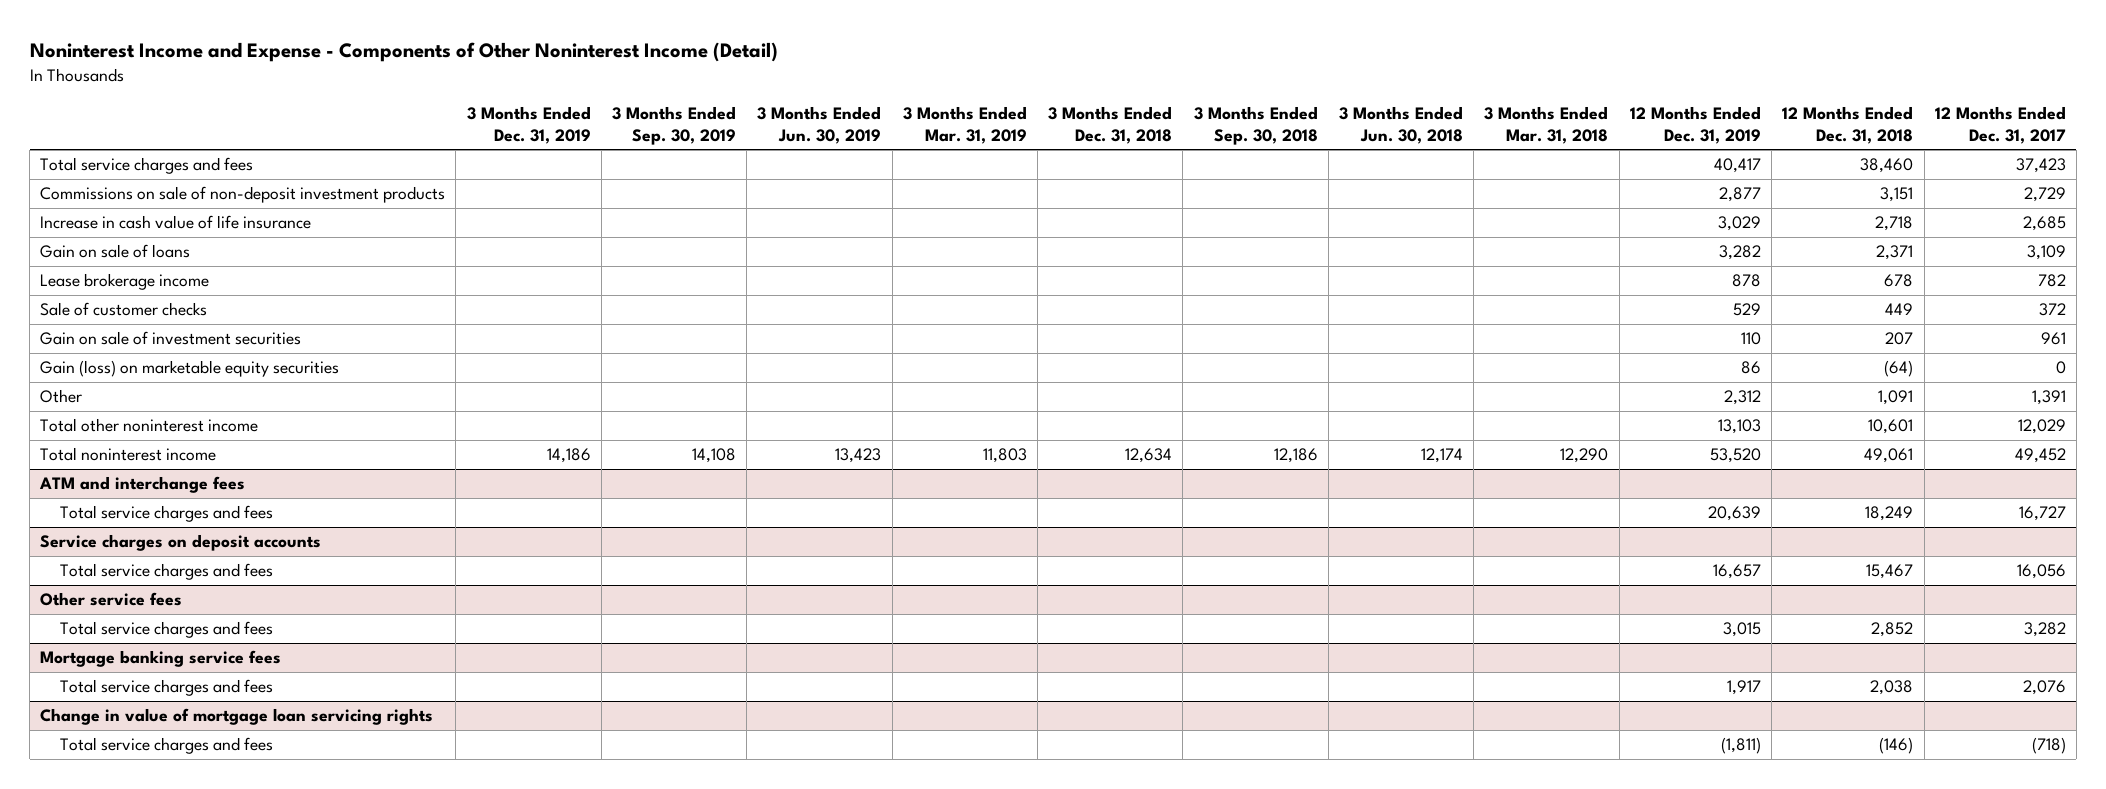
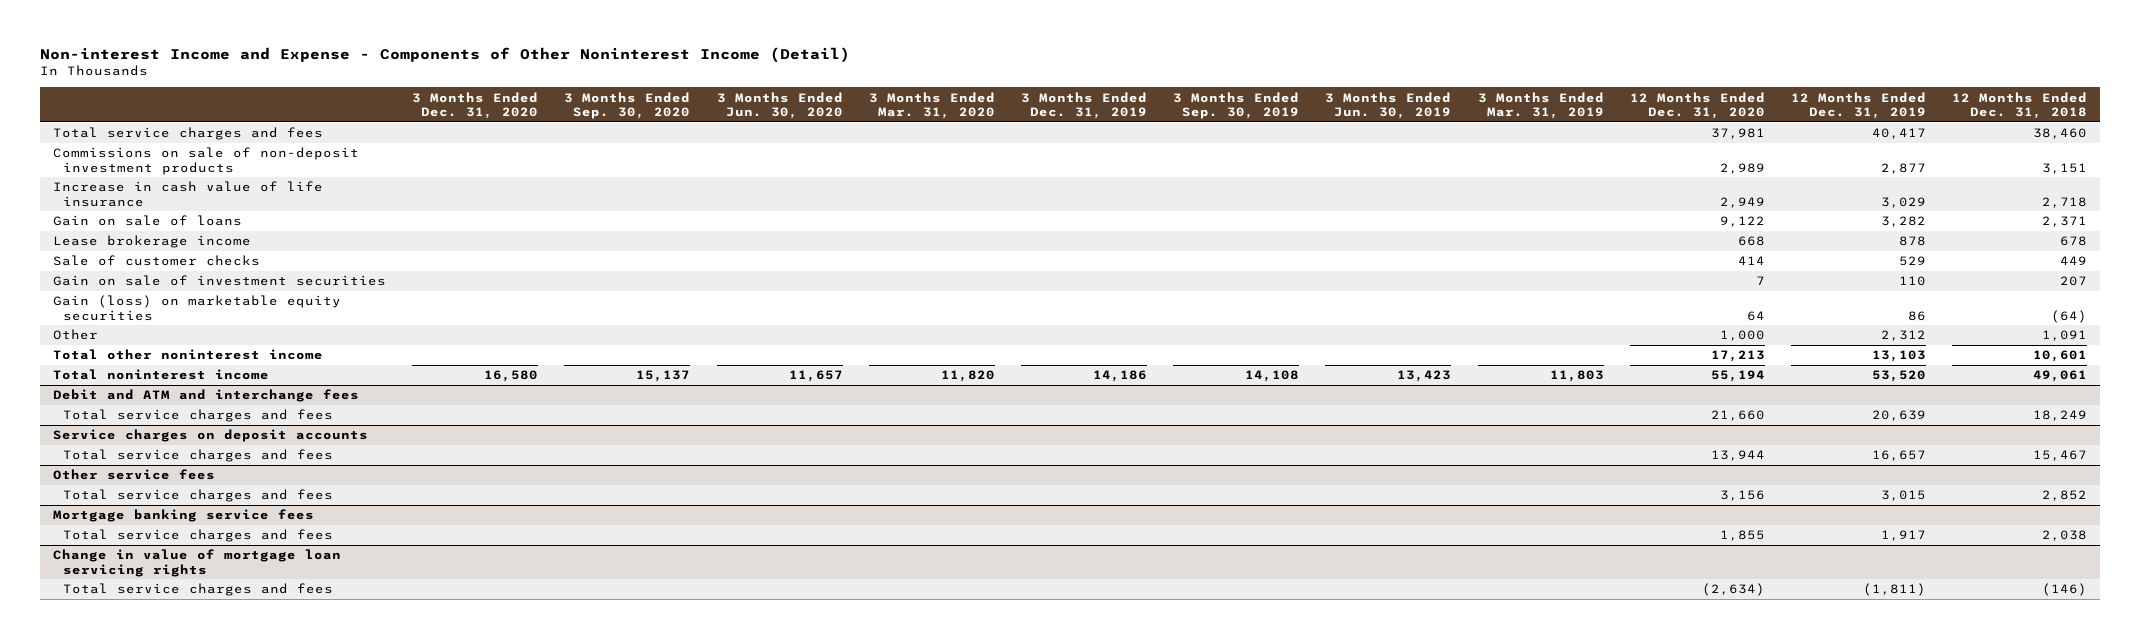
- Noninterest Income and Expense - Components of Other Noninterest Income (Detail)
+ Non-interest Income and Expense - Components of Other Noninterest Income (Detail)
- | 3 Months Ended Dec. 31, 2019 | 3 Months Ended Sep. 30, 2019 | 3 Months Ended Jun. 30, 2019 | 3 Months Ended Mar. 31, 2019 | 3 Months Ended Dec. 31, 2018 | 3 Months Ended Sep. 30, 2018 | 3 Months Ended Jun. 30, 2018 | 3 Months Ended Mar. 31, 2018 | 12 Months Ended Dec. 31, 2019 | 12 Months Ended Dec. 31, 2018 | 12 Months Ended Dec. 31, 2017
+ | 3 Months Ended Dec. 31, 2020 | 3 Months Ended Sep. 30, 2020 | 3 Months Ended Jun. 30, 2020 | 3 Months Ended Mar. 31, 2020 | 3 Months Ended Dec. 31, 2019 | 3 Months Ended Sep. 30, 2019 | 3 Months Ended Jun. 30, 2019 | 3 Months Ended Mar. 31, 2019 | 12 Months Ended Dec. 31, 2020 | 12 Months Ended Dec. 31, 2019 | 12 Months Ended Dec. 31, 2018
- ATM and interchange fees
+ Debit and ATM and interchange fees

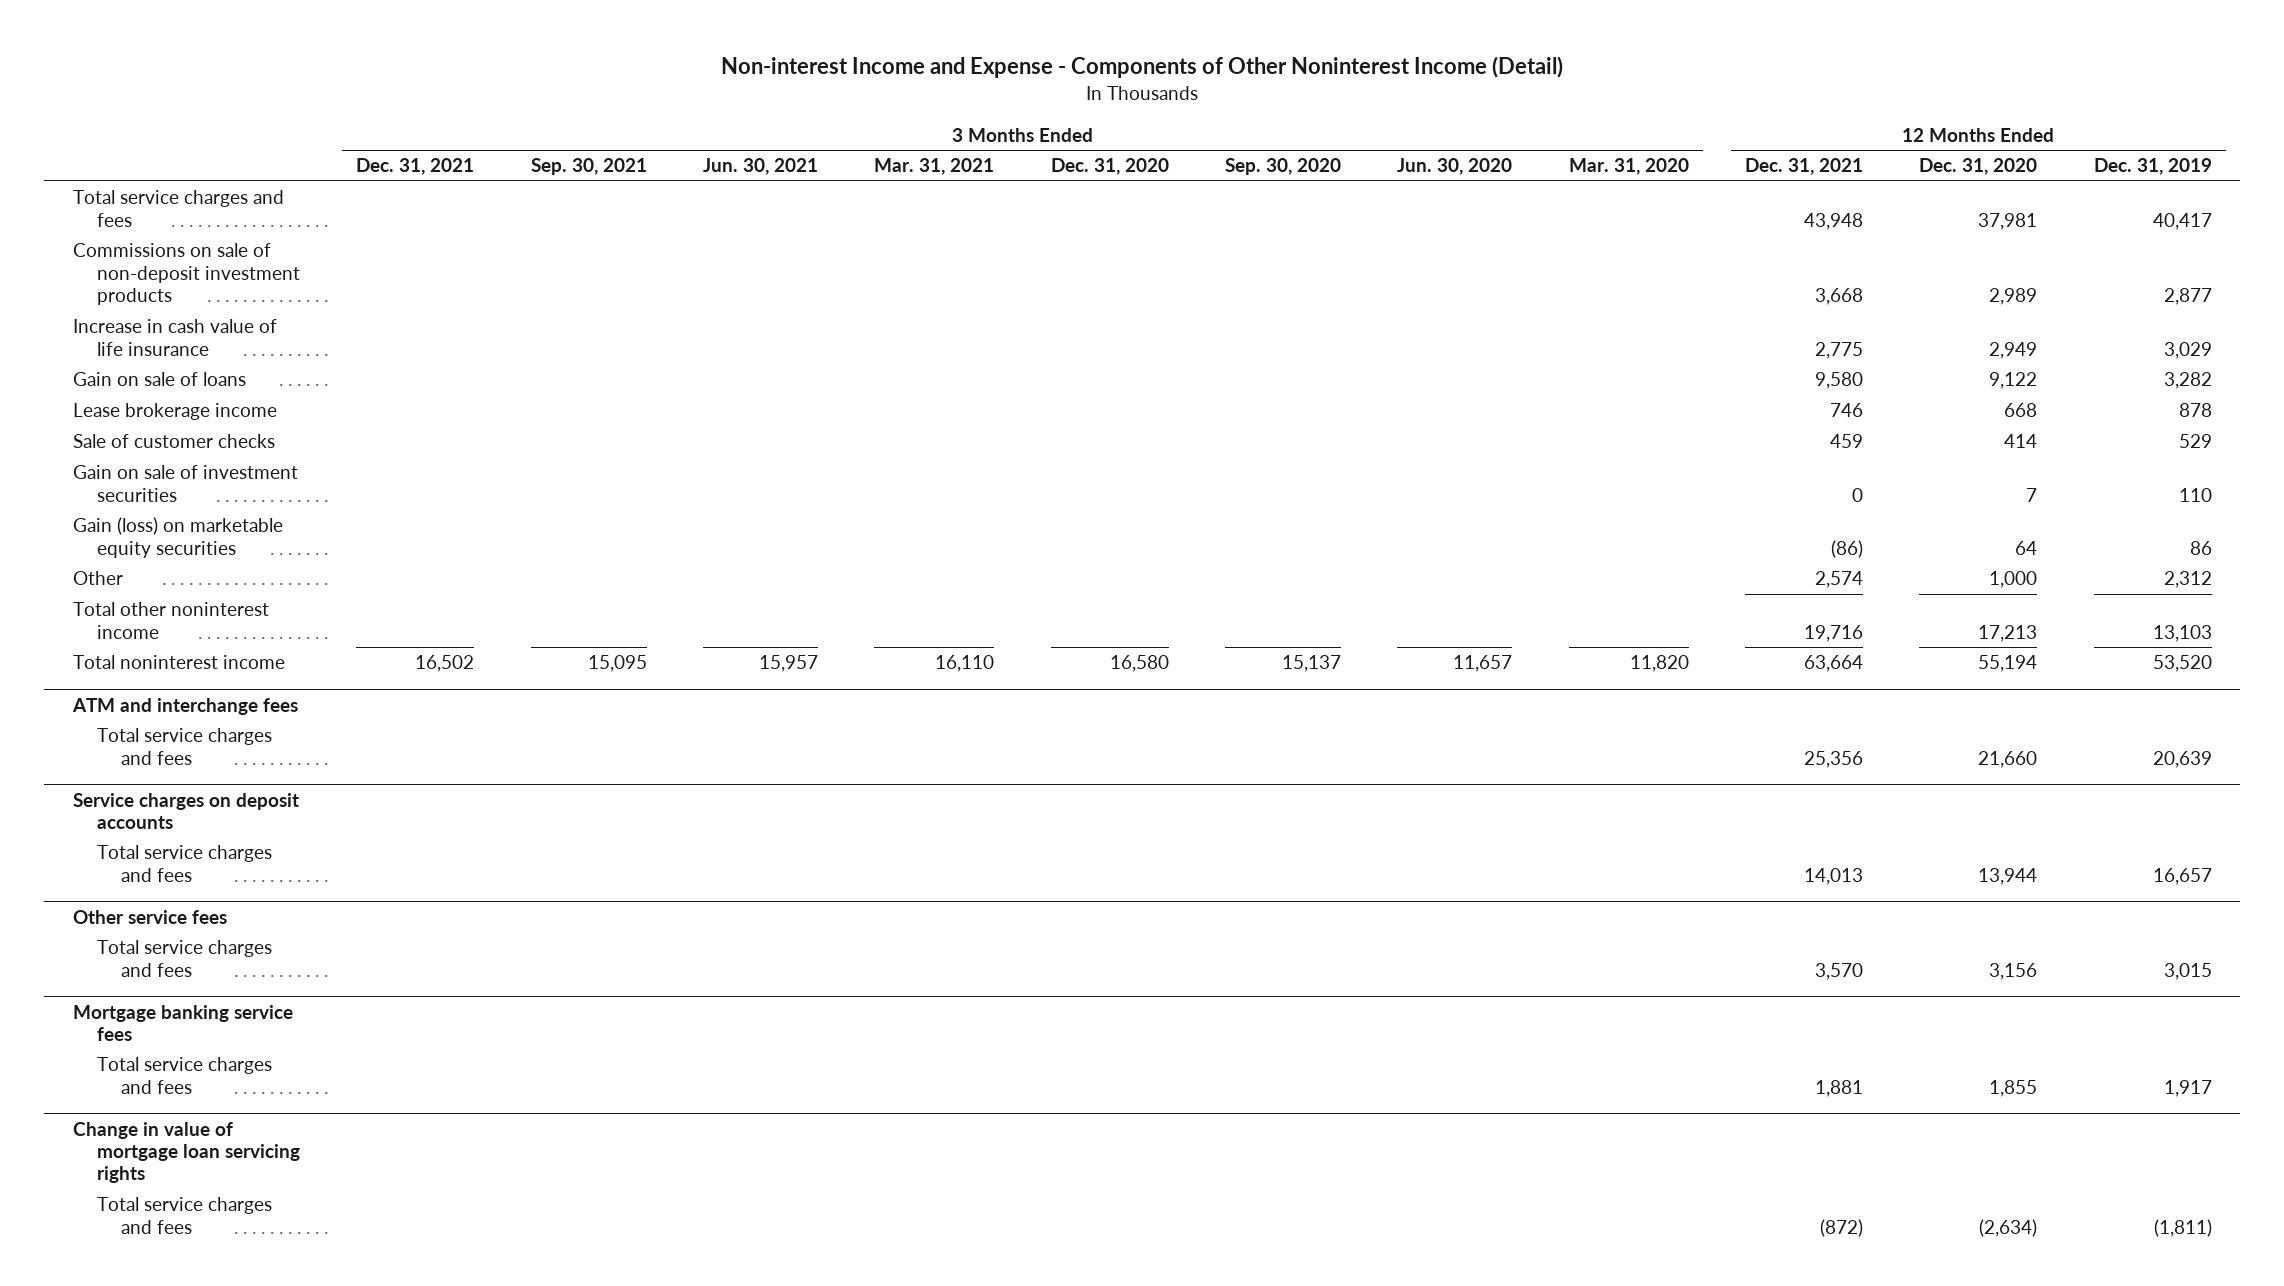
- | 3 Months Ended Dec. 31, 2020 | 3 Months Ended Sep. 30, 2020 | 3 Months Ended Jun. 30, 2020 | 3 Months Ended Mar. 31, 2020 | 3 Months Ended Dec. 31, 2019 | 3 Months Ended Sep. 30, 2019 | 3 Months Ended Jun. 30, 2019 | 3 Months Ended Mar. 31, 2019 | 12 Months Ended Dec. 31, 2020 | 12 Months Ended Dec. 31, 2019 | 12 Months Ended Dec. 31, 2018
+ | 3 Months Ended Dec. 31, 2021 | 3 Months Ended Sep. 30, 2021 | 3 Months Ended Jun. 30, 2021 | 3 Months Ended Mar. 31, 2021 | 3 Months Ended Dec. 31, 2020 | 3 Months Ended Sep. 30, 2020 | 3 Months Ended Jun. 30, 2020 | 3 Months Ended Mar. 31, 2020 | 12 Months Ended Dec. 31, 2021 | 12 Months Ended Dec. 31, 2020 | 12 Months Ended Dec. 31, 2019
- Debit and ATM and interchange fees
+ ATM and interchange fees

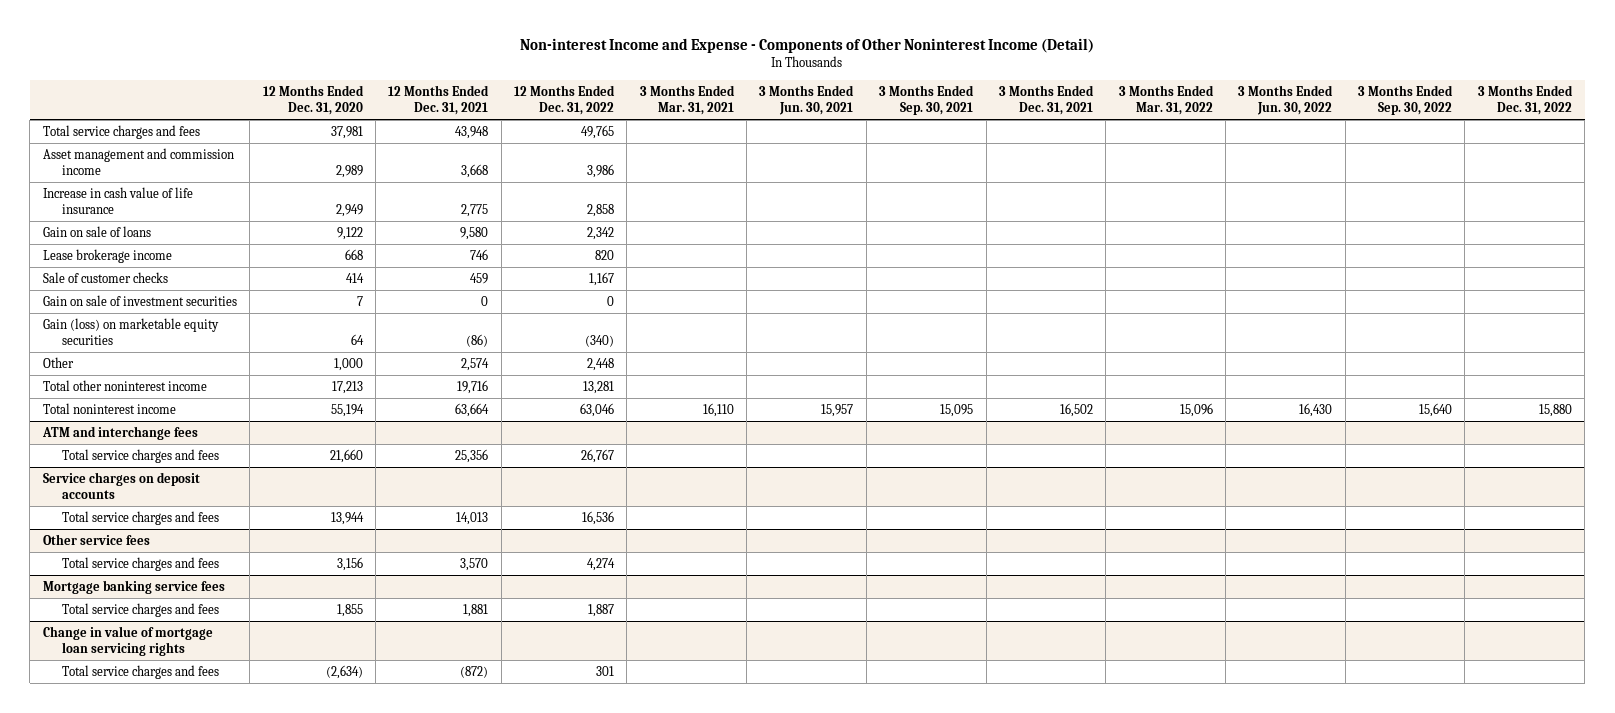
- | 3 Months Ended Dec. 31, 2021 | 3 Months Ended Sep. 30, 2021 | 3 Months Ended Jun. 30, 2021 | 3 Months Ended Mar. 31, 2021 | 3 Months Ended Dec. 31, 2020 | 3 Months Ended Sep. 30, 2020 | 3 Months Ended Jun. 30, 2020 | 3 Months Ended Mar. 31, 2020 | 12 Months Ended Dec. 31, 2021 | 12 Months Ended Dec. 31, 2020 | 12 Months Ended Dec. 31, 2019
+ | 12 Months Ended Dec. 31, 2020 | 12 Months Ended Dec. 31, 2021 | 12 Months Ended Dec. 31, 2022 | 3 Months Ended Mar. 31, 2021 | 3 Months Ended Jun. 30, 2021 | 3 Months Ended Sep. 30, 2021 | 3 Months Ended Dec. 31, 2021 | 3 Months Ended Mar. 31, 2022 | 3 Months Ended Jun. 30, 2022 | 3 Months Ended Sep. 30, 2022 | 3 Months Ended Dec. 31, 2022
- Commissions on sale of non-deposit investment products | | | | | | | | | 3,668 | 2,989 | 2,877
+ Asset management and commission income | 2,989 | 3,668 | 3,986 | | | | | | | |

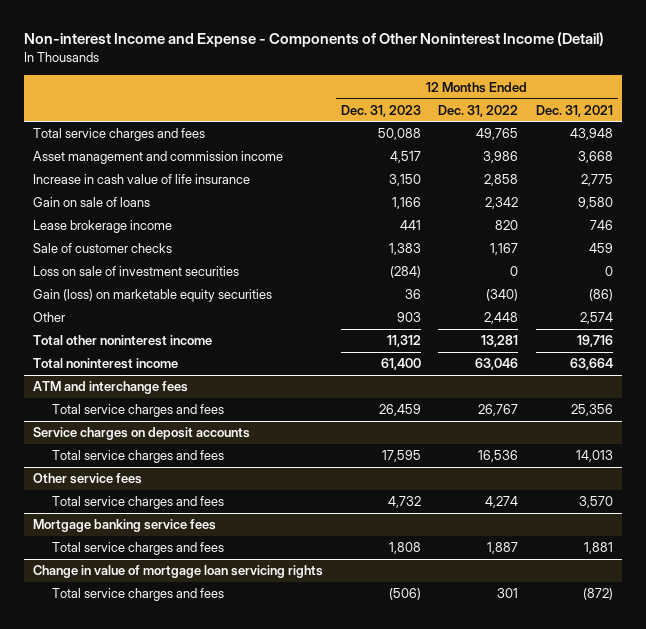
- | 12 Months Ended Dec. 31, 2020 | 12 Months Ended Dec. 31, 2021 | 12 Months Ended Dec. 31, 2022 | 3 Months Ended Mar. 31, 2021 | 3 Months Ended Jun. 30, 2021 | 3 Months Ended Sep. 30, 2021 | 3 Months Ended Dec. 31, 2021 | 3 Months Ended Mar. 31, 2022 | 3 Months Ended Jun. 30, 2022 | 3 Months Ended Sep. 30, 2022 | 3 Months Ended Dec. 31, 2022
+ | 12 Months Ended Dec. 31, 2023 | 12 Months Ended Dec. 31, 2022 | 12 Months Ended Dec. 31, 2021
- Gain on sale of investment securities | 7 | 0 | 0 | | | | | | | |
+ Loss on sale of investment securities | (284) | 0 | 0

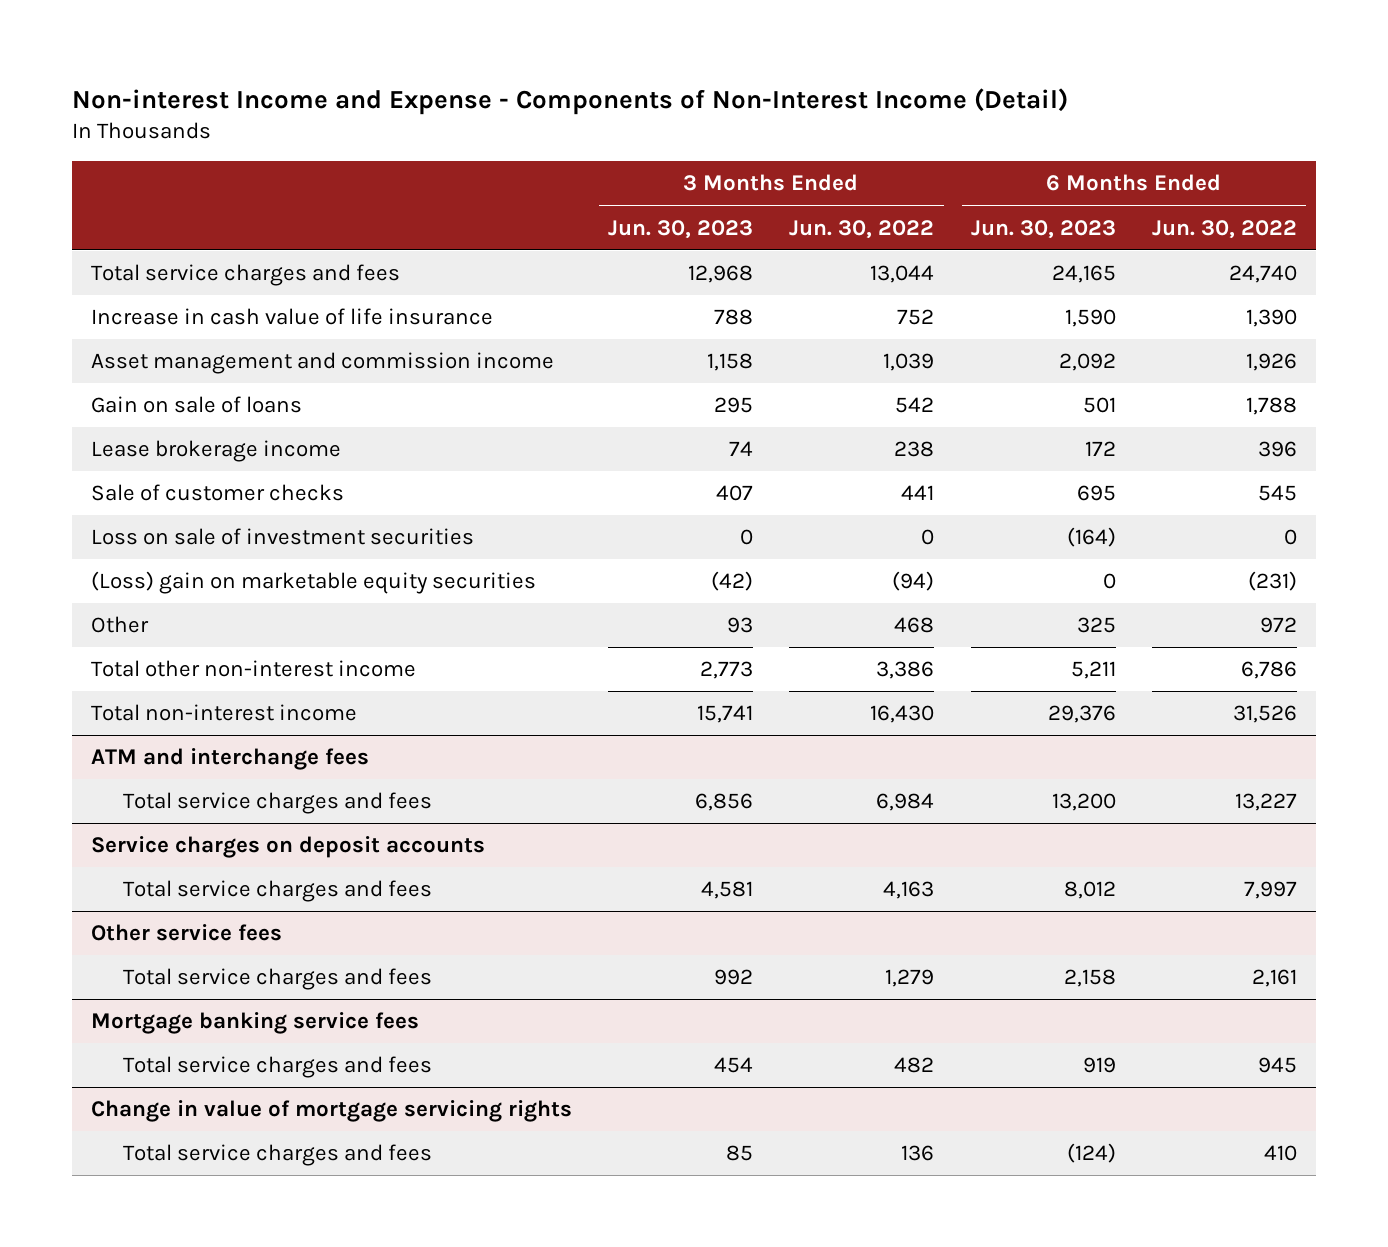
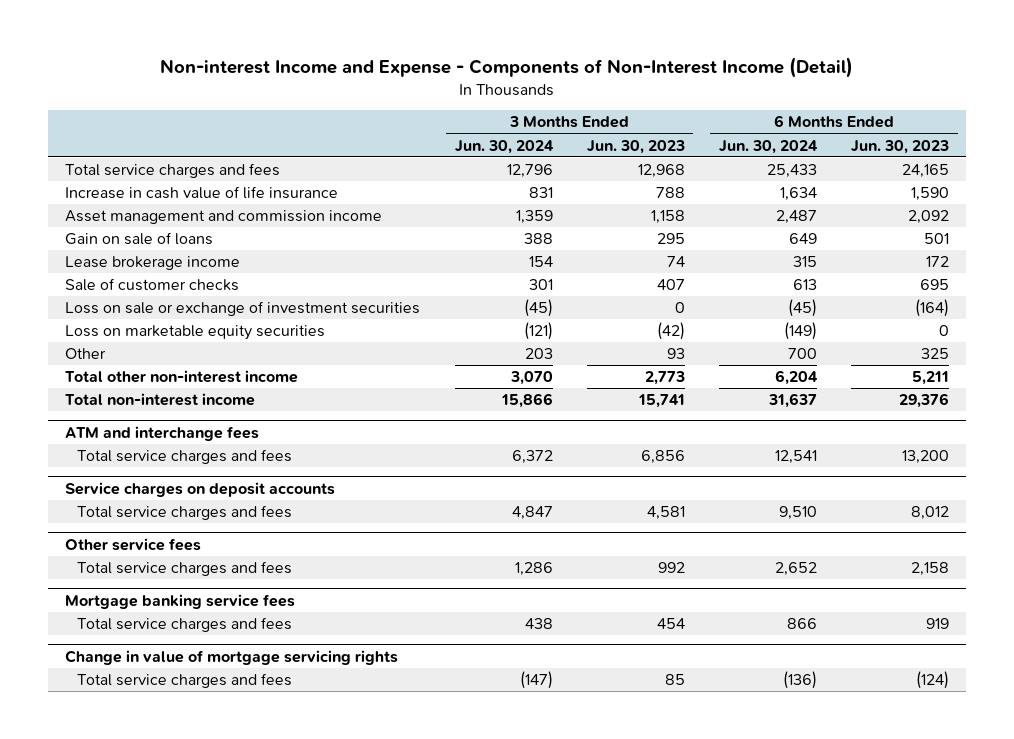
- | 3 Months Ended Jun. 30, 2023 | 3 Months Ended Jun. 30, 2022 | 6 Months Ended Jun. 30, 2023 | 6 Months Ended Jun. 30, 2022
+ | 3 Months Ended Jun. 30, 2024 | 3 Months Ended Jun. 30, 2023 | 6 Months Ended Jun. 30, 2024 | 6 Months Ended Jun. 30, 2023
- Loss on sale of investment securities | 0 | 0 | (164) | 0
- (Loss) gain on marketable equity securities | (42) | (94) | 0 | (231)
+ Loss on sale or exchange of investment securities | (45) | 0 | (45) | (164)
+ Loss on marketable equity securities | (121) | (42) | (149) | 0

